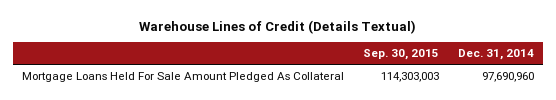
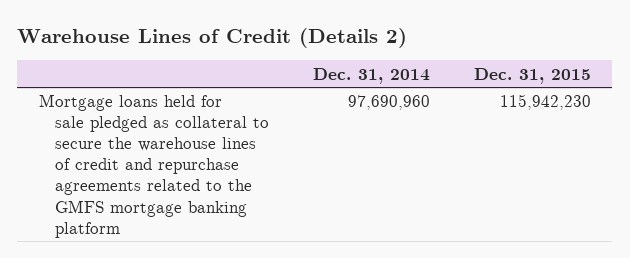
- Warehouse Lines of Credit (Details Textual)
+ Warehouse Lines of Credit (Details 2)
- | Sep. 30, 2015 | Dec. 31, 2014
+ | Dec. 31, 2014 | Dec. 31, 2015
- Mortgage Loans Held For Sale Amount Pledged As Collateral | 114,303,003 | 97,690,960
+ Mortgage loans held for sale pledged as collateral to secure the warehouse lines of credit and repurchase agreements related to the GMFS mortgage banking platform | 97,690,960 | 115,942,230

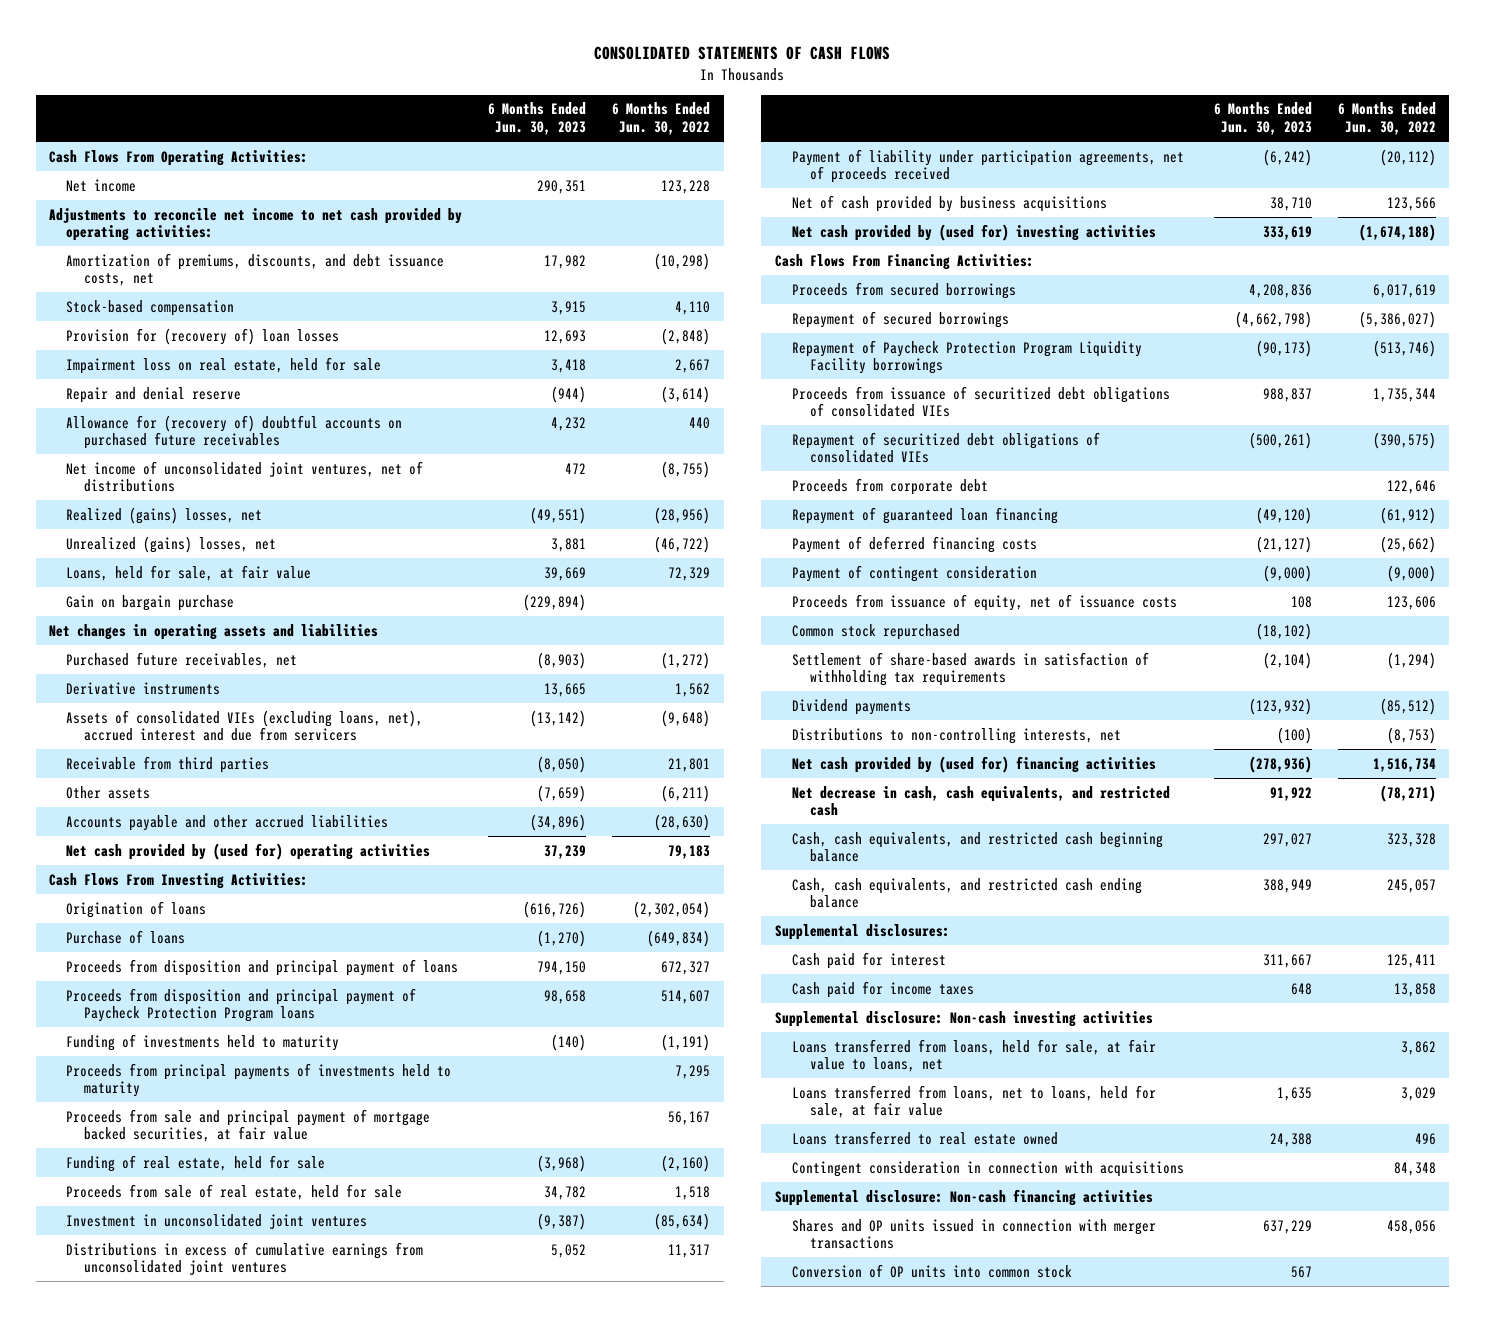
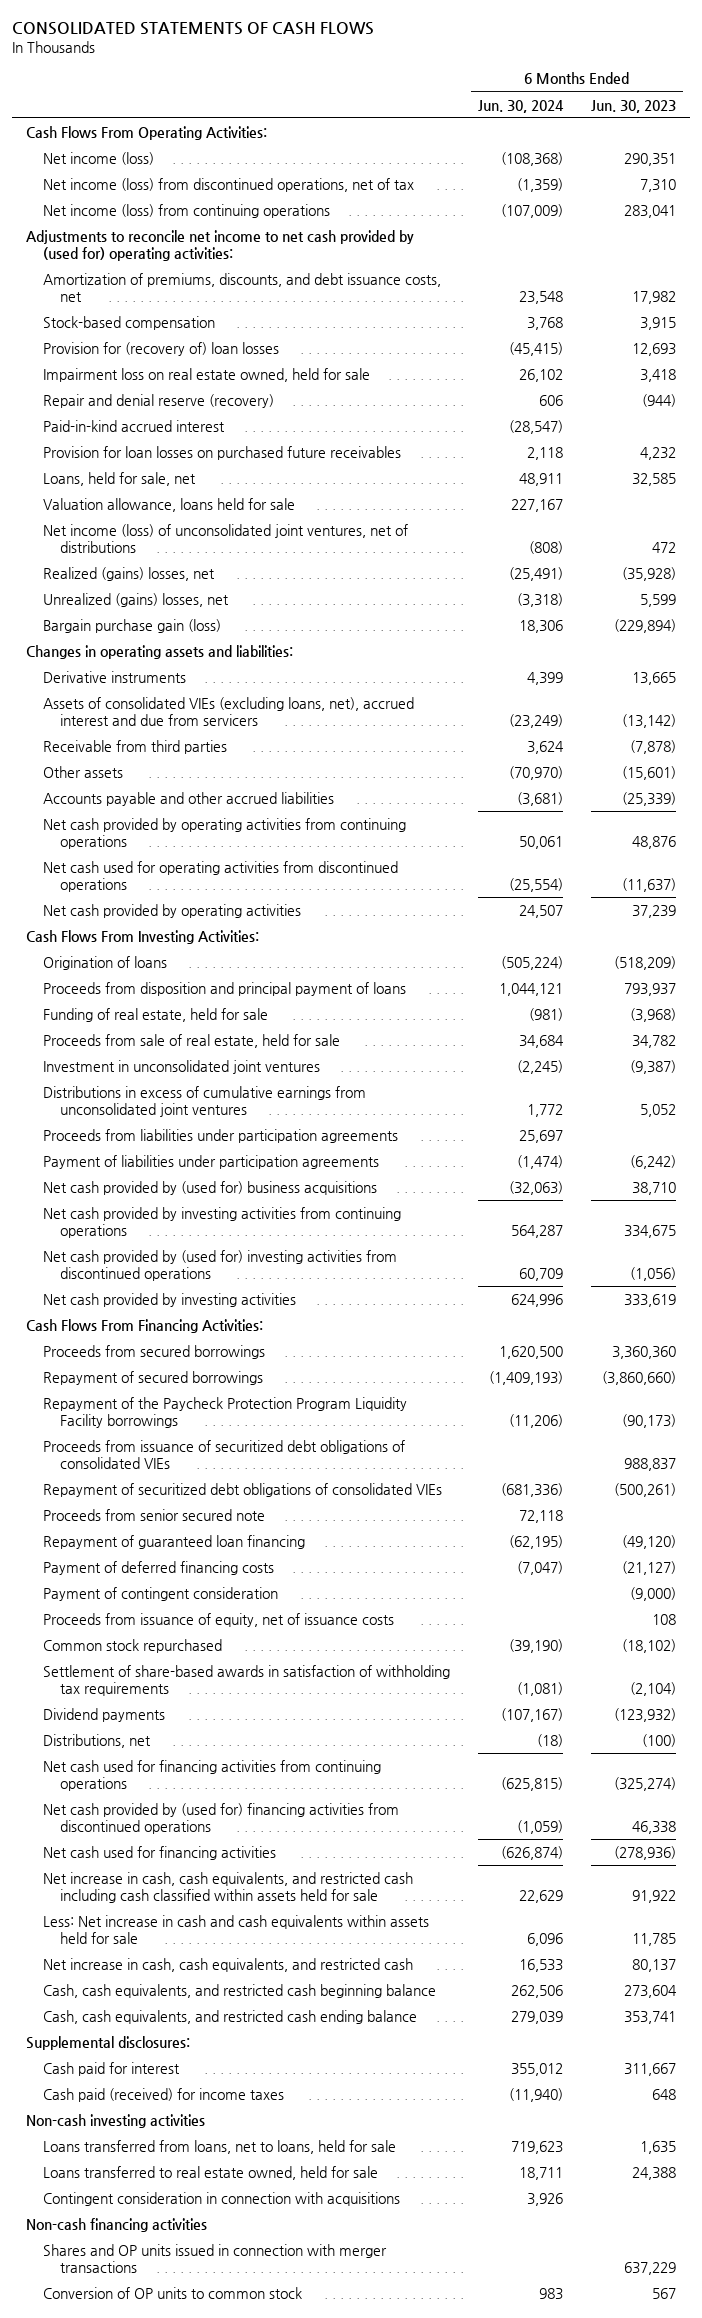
- | 6 Months Ended Jun. 30, 2023 | 6 Months Ended Jun. 30, 2022
+ | 6 Months Ended Jun. 30, 2024 | 6 Months Ended Jun. 30, 2023
- Net income | 290,351 | 123,228
- Adjustments to reconcile net income to net cash provided by operating activities:
+ Net income (loss) | (108,368) | 290,351
+ Net income (loss) from discontinued operations, net of tax | (1,359) | 7,310
+ Net income (loss) from continuing operations | (107,009) | 283,041
+ Adjustments to reconcile net income to net cash provided by (used for) operating activities:
- Impairment loss on real estate, held for sale | 3,418 | 2,667
- Repair and denial reserve | (944) | (3,614)
- Allowance for (recovery of) doubtful accounts on purchased future receivables | 4,232 | 440
- Net income of unconsolidated joint ventures, net of distributions | 472 | (8,755)
- Realized (gains) losses, net | (49,551) | (28,956)
- Unrealized (gains) losses, net | 3,881 | (46,722)
- Loans, held for sale, at fair value | 39,669 | 72,329
- Gain on bargain purchase | (229,894) |
- Net changes in operating assets and liabilities
- Purchased future receivables, net | (8,903) | (1,272)
+ Impairment loss on real estate owned, held for sale | 26,102 | 3,418
+ Repair and denial reserve (recovery) | 606 | (944)
+ Paid-in-kind accrued interest | (28,547) |
+ Provision for loan losses on purchased future receivables | 2,118 | 4,232
+ Loans, held for sale, net | 48,911 | 32,585
+ Valuation allowance, loans held for sale | 227,167 |
+ Net income (loss) of unconsolidated joint ventures, net of distributions | (808) | 472
+ Realized (gains) losses, net | (25,491) | (35,928)
+ Unrealized (gains) losses, net | (3,318) | 5,599
+ Bargain purchase gain (loss) | 18,306 | (229,894)
+ Changes in operating assets and liabilities:
- Receivable from third parties | (8,050) | 21,801
- Other assets | (7,659) | (6,211)
- Accounts payable and other accrued liabilities | (34,896) | (28,630)
- Net cash provided by (used for) operating activities | 37,239 | 79,183
+ Receivable from third parties | 3,624 | (7,878)
+ Other assets | (70,970) | (15,601)
+ Accounts payable and other accrued liabilities | (3,681) | (25,339)
+ Net cash provided by operating activities from continuing operations | 50,061 | 48,876
+ Net cash used for operating activities from discontinued operations | (25,554) | (11,637)
+ Net cash provided by operating activities | 24,507 | 37,239
- Origination of loans | (616,726) | (2,302,054)
- Purchase of loans | (1,270) | (649,834)
- Proceeds from disposition and principal payment of loans | 794,150 | 672,327
- Proceeds from disposition and principal payment of Paycheck Protection Program loans | 98,658 | 514,607
- Funding of investments held to maturity | (140) | (1,191)
- Proceeds from principal payments of investments held to maturity | | 7,295
- Proceeds from sale and principal payment of mortgage backed securities, at fair value | | 56,167
+ Origination of loans | (505,224) | (518,209)
+ Proceeds from disposition and principal payment of loans | 1,044,121 | 793,937
- Payment of liability under participation agreements, net of proceeds received | (6,242) | (20,112)
- Net of cash provided by business acquisitions | 38,710 | 123,566
- Net cash provided by (used for) investing activities | 333,619 | (1,674,188)
+ Proceeds from liabilities under participation agreements | 25,697 |
+ Payment of liabilities under participation agreements | (1,474) | (6,242)
+ Net cash provided by (used for) business acquisitions | (32,063) | 38,710
+ Net cash provided by investing activities from continuing operations | 564,287 | 334,675
+ Net cash provided by (used for) investing activities from discontinued operations | 60,709 | (1,056)
+ Net cash provided by investing activities | 624,996 | 333,619
- Proceeds from secured borrowings | 4,208,836 | 6,017,619
- Repayment of secured borrowings | (4,662,798) | (5,386,027)
- Repayment of Paycheck Protection Program Liquidity Facility borrowings | (90,173) | (513,746)
+ Proceeds from secured borrowings | 1,620,500 | 3,360,360
+ Repayment of secured borrowings | (1,409,193) | (3,860,660)
+ Repayment of the Paycheck Protection Program Liquidity Facility borrowings | (11,206) | (90,173)
- Proceeds from corporate debt | | 122,646
+ Proceeds from senior secured note | 72,118 |
- Distributions to non-controlling interests, net | (100) | (8,753)
- Net cash provided by (used for) financing activities | (278,936) | 1,516,734
- Net decrease in cash, cash equivalents, and restricted cash | 91,922 | (78,271)
- Cash, cash equivalents, and restricted cash beginning balance | 297,027 | 323,328
- Cash, cash equivalents, and restricted cash ending balance | 388,949 | 245,057
+ Distributions, net | (18) | (100)
+ Net cash used for financing activities from continuing operations | (625,815) | (325,274)
+ Net cash provided by (used for) financing activities from discontinued operations | (1,059) | 46,338
+ Net cash used for financing activities | (626,874) | (278,936)
+ Net increase in cash, cash equivalents, and restricted cash including cash classified within assets held for sale | 22,629 | 91,922
+ Less: Net increase in cash and cash equivalents within assets held for sale | 6,096 | 11,785
+ Net increase in cash, cash equivalents, and restricted cash | 16,533 | 80,137
+ Cash, cash equivalents, and restricted cash beginning balance | 262,506 | 273,604
+ Cash, cash equivalents, and restricted cash ending balance | 279,039 | 353,741
- Cash paid for income taxes | 648 | 13,858
- Supplemental disclosure: Non-cash investing activities
- Loans transferred from loans, held for sale, at fair value to loans, net | | 3,862
- Loans transferred from loans, net to loans, held for sale, at fair value | 1,635 | 3,029
- Loans transferred to real estate owned | 24,388 | 496
+ Cash paid (received) for income taxes | (11,940) | 648
+ Non-cash investing activities
+ Loans transferred from loans, net to loans, held for sale | 719,623 | 1,635
+ Loans transferred to real estate owned, held for sale | 18,711 | 24,388
- Supplemental disclosure: Non-cash financing activities
+ Non-cash financing activities
- Conversion of OP units into common stock | 567 |
+ Conversion of OP units to common stock | 983 | 567

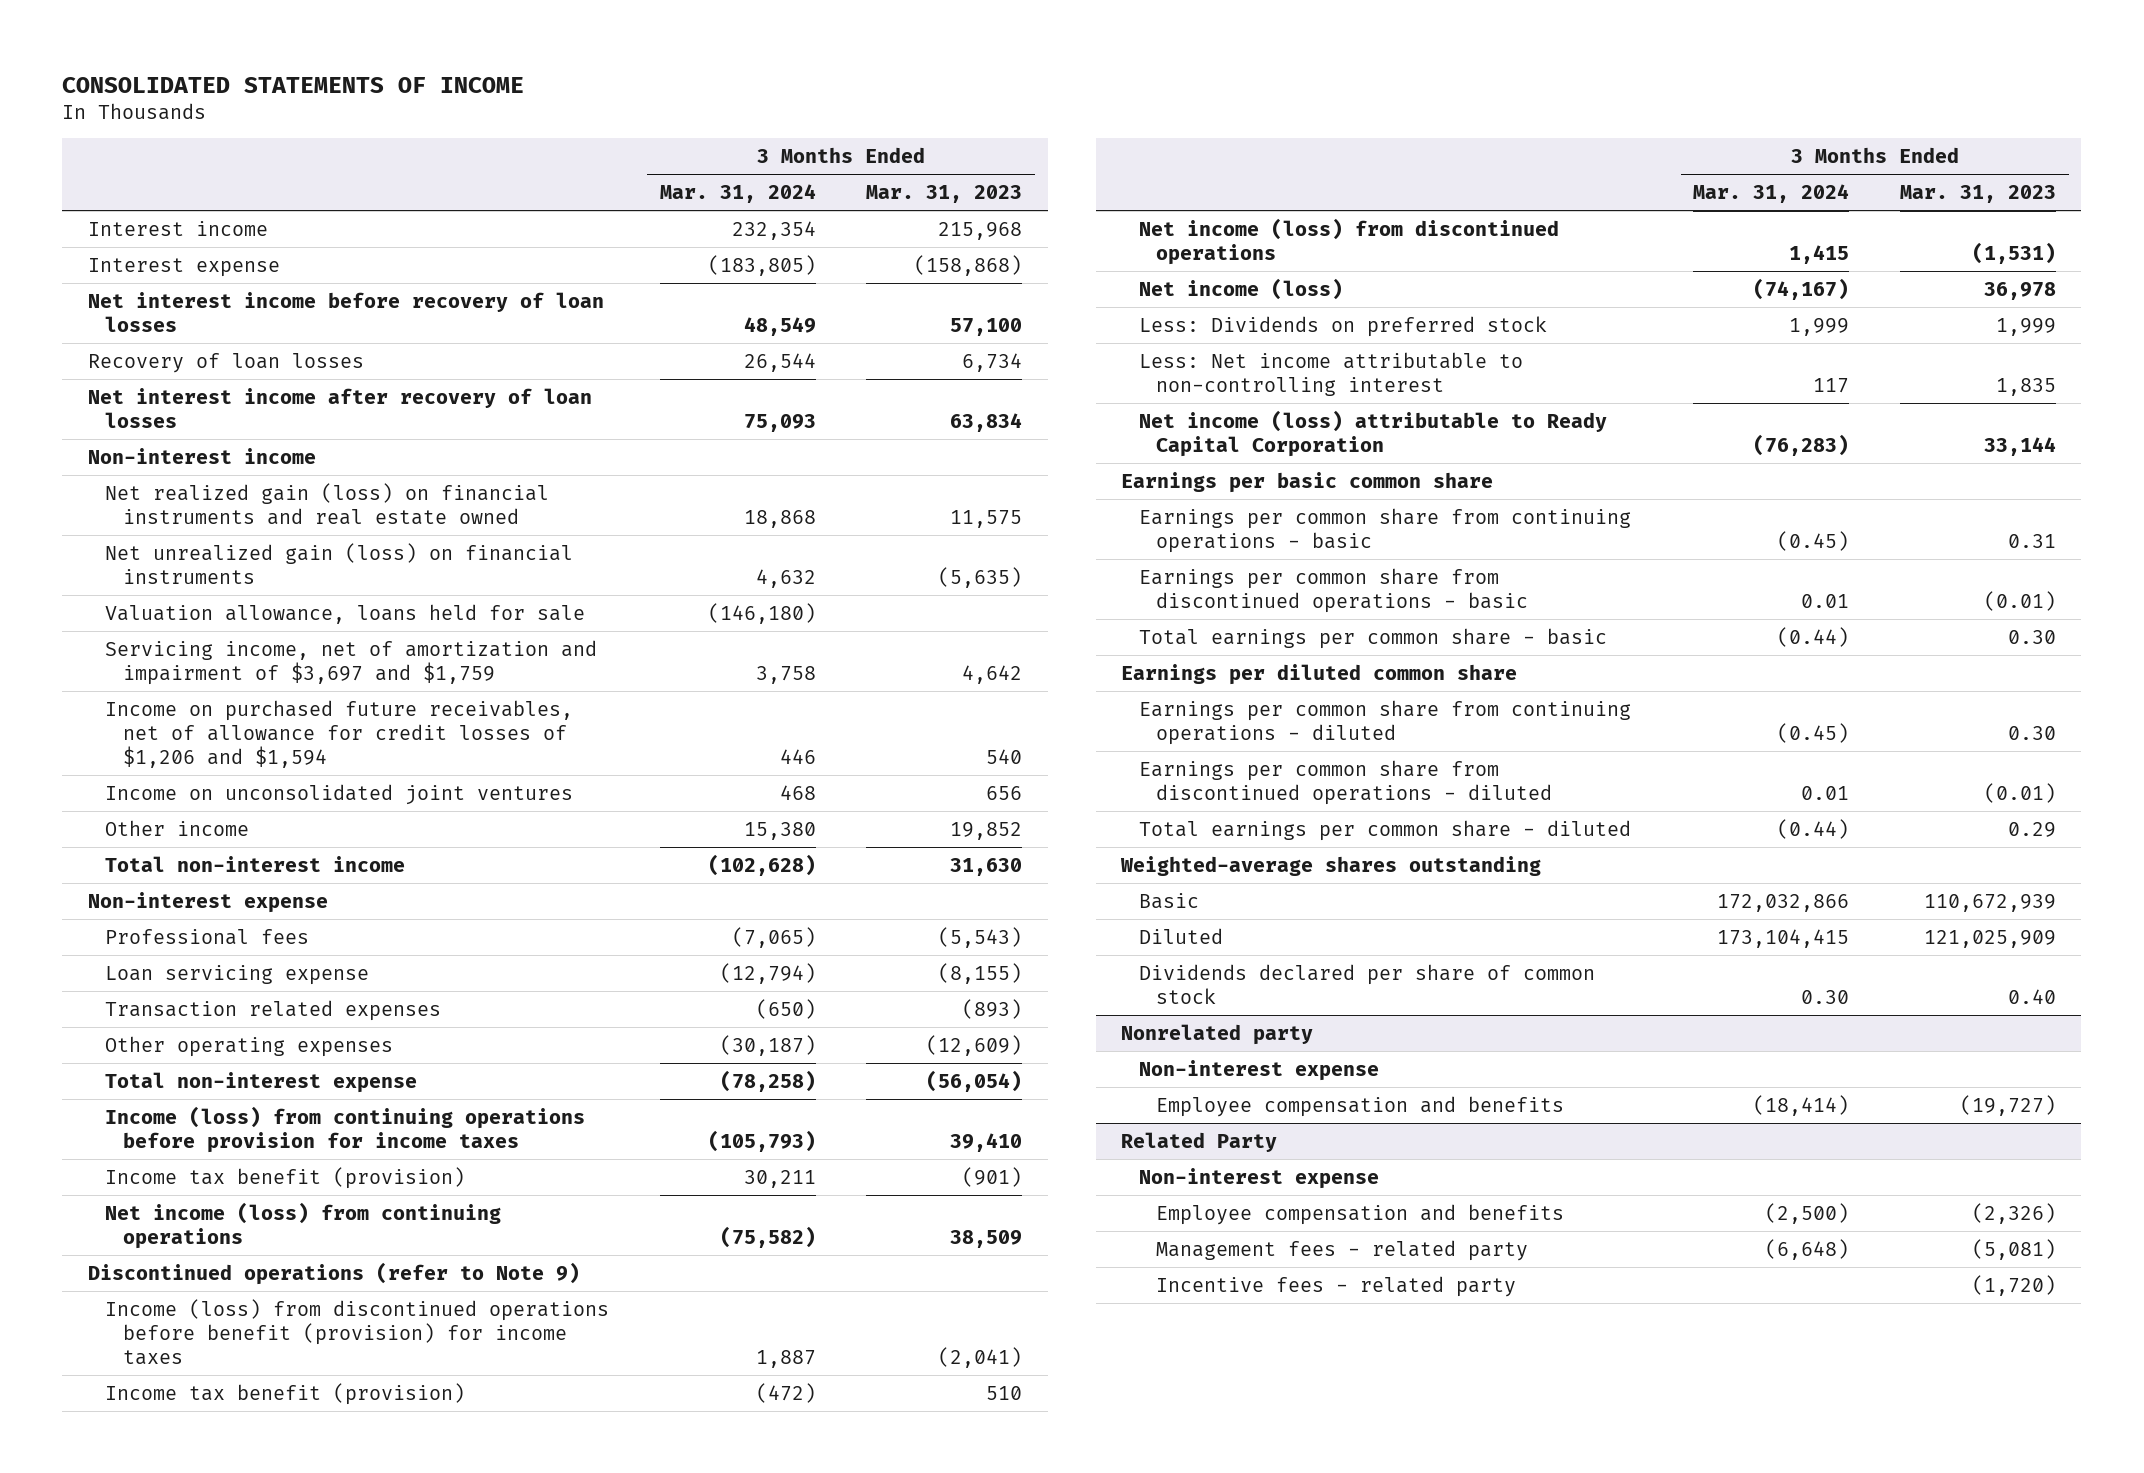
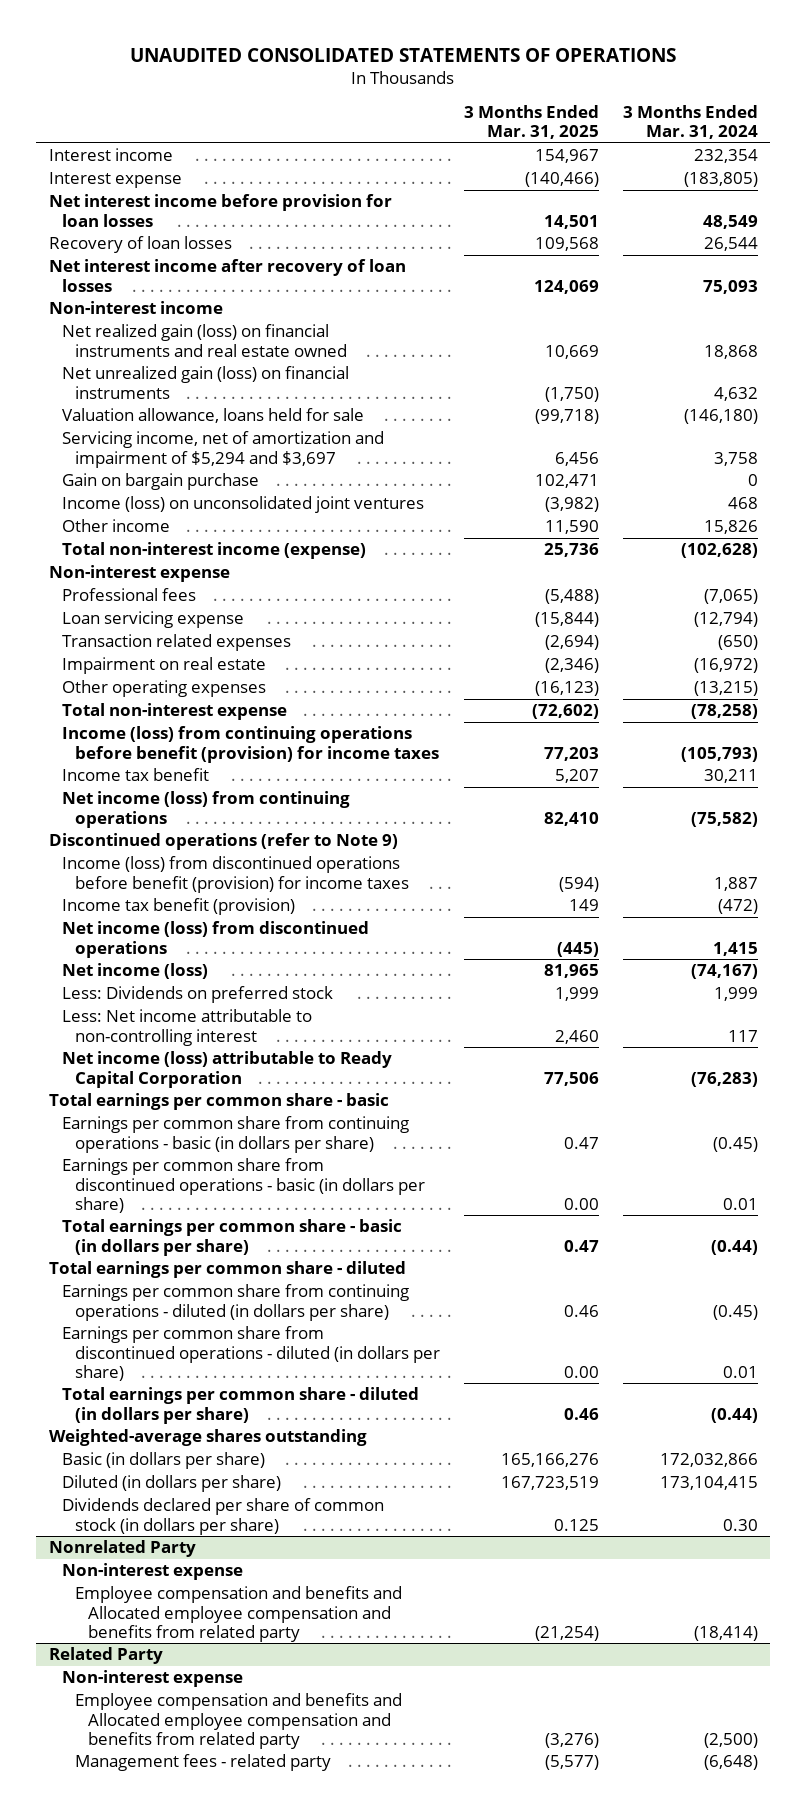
- CONSOLIDATED STATEMENTS OF INCOME
+ UNAUDITED CONSOLIDATED STATEMENTS OF OPERATIONS
- | 3 Months Ended Mar. 31, 2024 | 3 Months Ended Mar. 31, 2023
+ | 3 Months Ended Mar. 31, 2025 | 3 Months Ended Mar. 31, 2024
- Net interest income before recovery of loan losses | 48,549 | 57,100
+ Net interest income before provision for loan losses | 14,501 | 48,549
- Servicing income, net of amortization and impairment of $3,697 and $1,759 | 3,758 | 4,642
- Income on purchased future receivables, net of allowance for credit losses of $1,206 and $1,594 | 446 | 540
- Income on unconsolidated joint ventures | 468 | 656
- Other income | 15,380 | 19,852
- Total non-interest income | (102,628) | 31,630
+ Servicing income, net of amortization and impairment of $5,294 and $3,697 | 6,456 | 3,758
+ Gain on bargain purchase | 102,471 | 0
+ Income (loss) on unconsolidated joint ventures | (3,982) | 468
+ Other income | 11,590 | 15,826
+ Total non-interest income (expense) | 25,736 | (102,628)
- Other operating expenses | (30,187) | (12,609)
+ Impairment on real estate | (2,346) | (16,972)
+ Other operating expenses | (16,123) | (13,215)
- Income (loss) from continuing operations before provision for income taxes | (105,793) | 39,410
- Income tax benefit (provision) | 30,211 | (901)
+ Income (loss) from continuing operations before benefit (provision) for income taxes | 77,203 | (105,793)
+ Income tax benefit | 5,207 | 30,211
- Earnings per basic common share
- Earnings per common share from continuing operations - basic | (0.45) | 0.31
- Earnings per common share from discontinued operations - basic | 0.01 | (0.01)
- Total earnings per common share - basic | (0.44) | 0.30
- Earnings per diluted common share
- Earnings per common share from continuing operations - diluted | (0.45) | 0.30
- Earnings per common share from discontinued operations - diluted | 0.01 | (0.01)
- Total earnings per common share - diluted | (0.44) | 0.29
+ Total earnings per common share - basic
+ Earnings per common share from continuing operations - basic (in dollars per share) | 0.47 | (0.45)
+ Earnings per common share from discontinued operations - basic (in dollars per share) | 0.00 | 0.01
+ Total earnings per common share - basic (in dollars per share) | 0.47 | (0.44)
+ Total earnings per common share - diluted
+ Earnings per common share from continuing operations - diluted (in dollars per share) | 0.46 | (0.45)
+ Earnings per common share from discontinued operations - diluted (in dollars per share) | 0.00 | 0.01
+ Total earnings per common share - diluted (in dollars per share) | 0.46 | (0.44)
- Basic | 172,032,866 | 110,672,939
- Diluted | 173,104,415 | 121,025,909
- Dividends declared per share of common stock | 0.30 | 0.40
- Nonrelated party
+ Basic (in dollars per share) | 165,166,276 | 172,032,866
+ Diluted (in dollars per share) | 167,723,519 | 173,104,415
+ Dividends declared per share of common stock (in dollars per share) | 0.125 | 0.30
+ Nonrelated Party
- Employee compensation and benefits | (18,414) | (19,727)
+ Employee compensation and benefits and Allocated employee compensation and benefits from related party | (21,254) | (18,414)
@ Related Party
- Employee compensation and benefits | (2,500) | (2,326)
+ Employee compensation and benefits and Allocated employee compensation and benefits from related party | (3,276) | (2,500)
- Incentive fees - related party | | (1,720)

